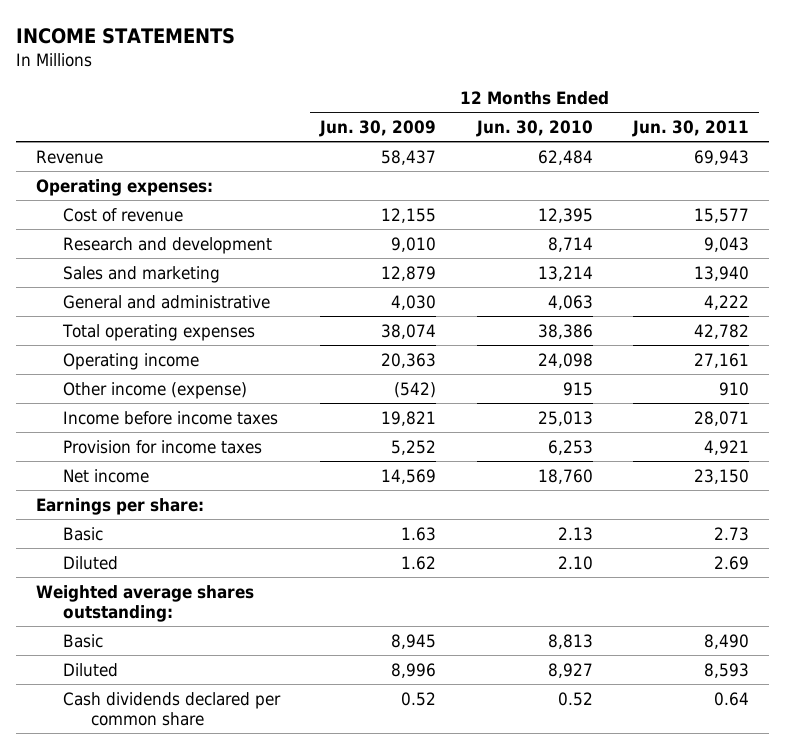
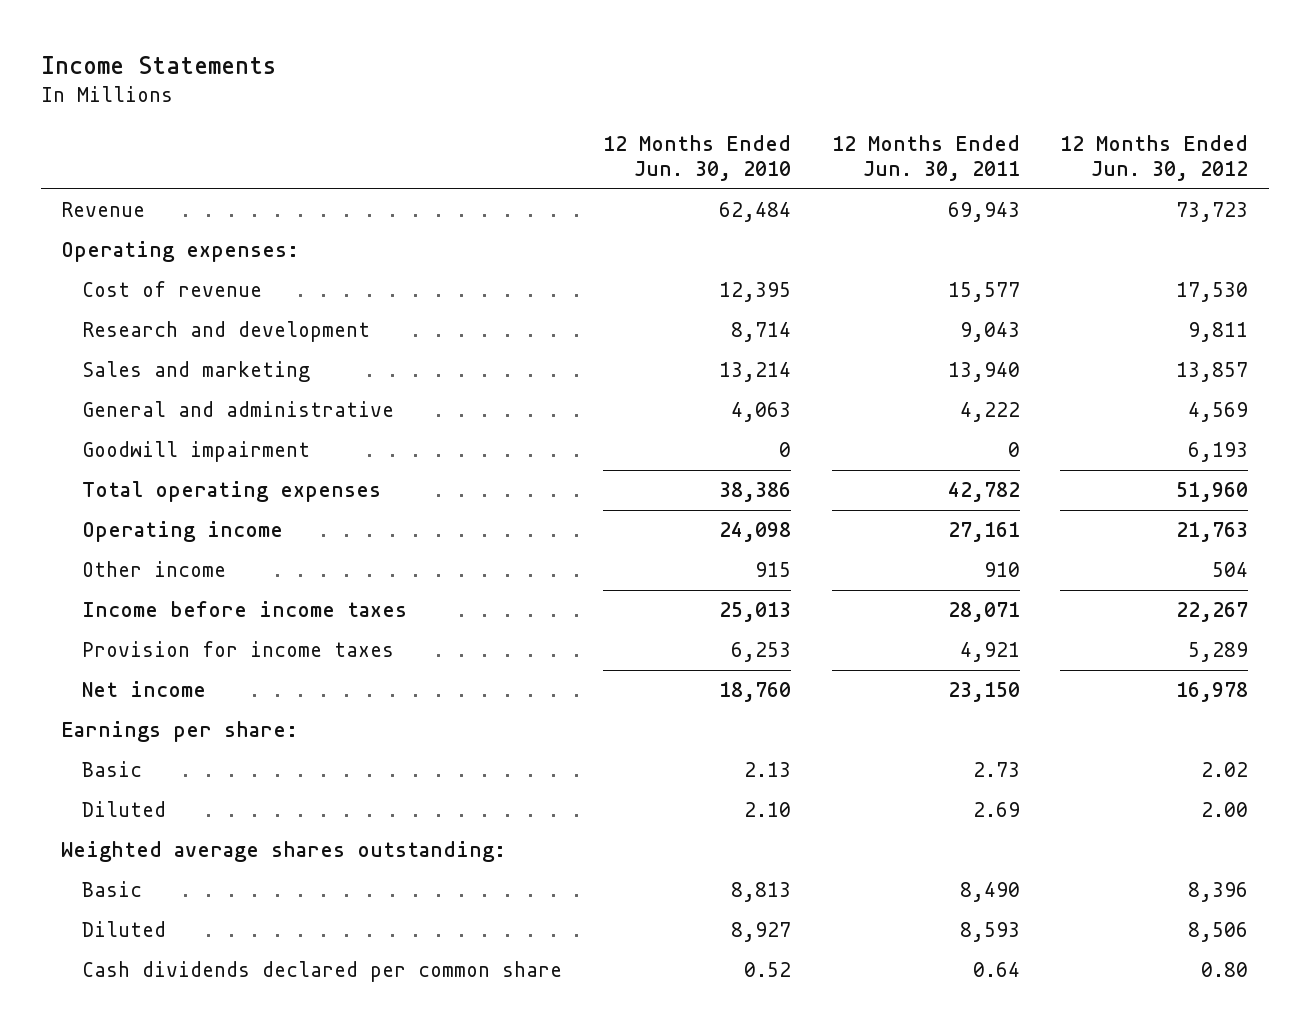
- INCOME STATEMENTS
+ Income Statements
- | 12 Months Ended Jun. 30, 2009 | 12 Months Ended Jun. 30, 2010 | 12 Months Ended Jun. 30, 2011
+ | 12 Months Ended Jun. 30, 2010 | 12 Months Ended Jun. 30, 2011 | 12 Months Ended Jun. 30, 2012
+ Goodwill impairment | 0 | 0 | 6,193
- Other income (expense) | (542) | 915 | 910
+ Other income | 915 | 910 | 504

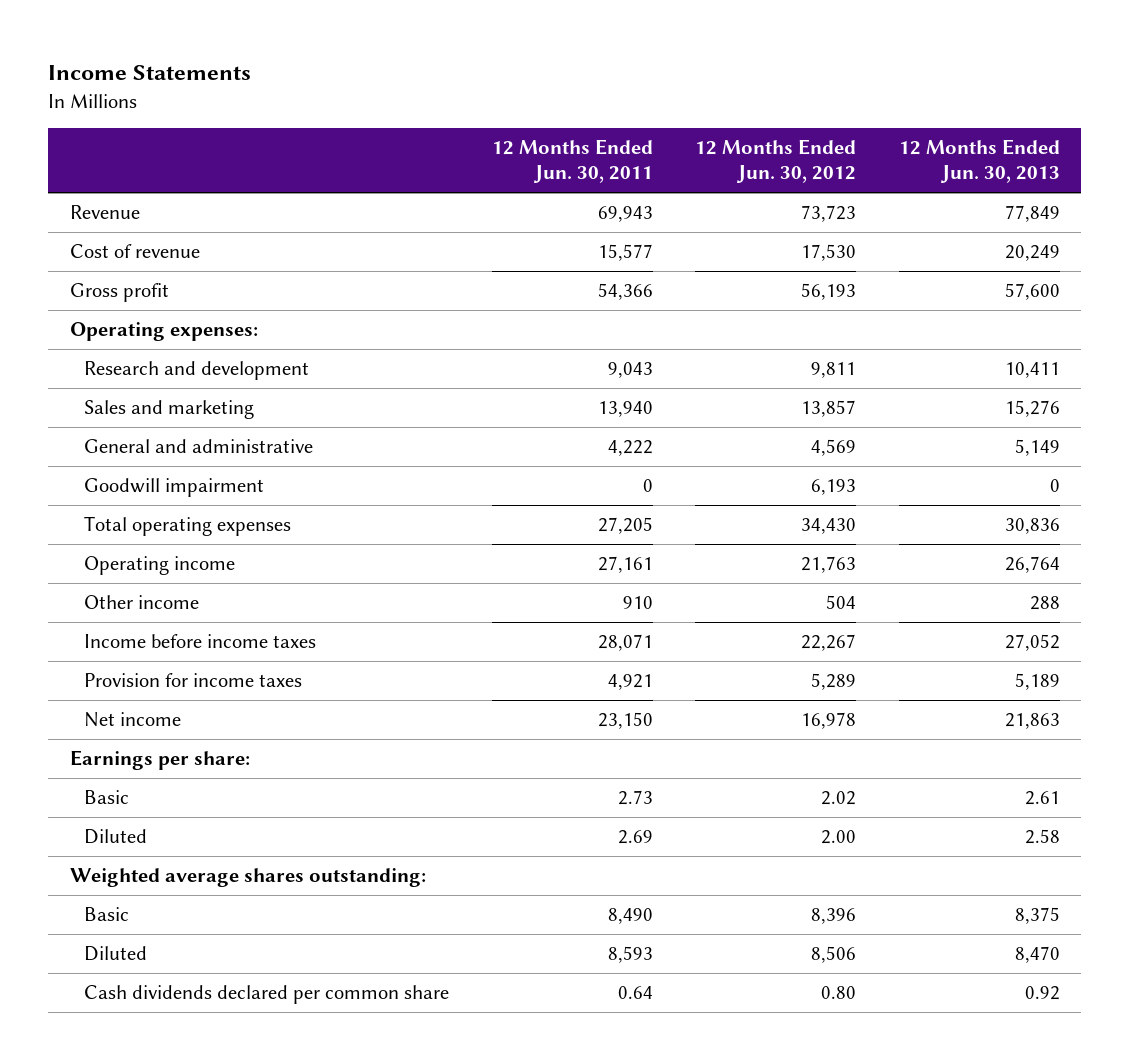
- | 12 Months Ended Jun. 30, 2010 | 12 Months Ended Jun. 30, 2011 | 12 Months Ended Jun. 30, 2012
+ | 12 Months Ended Jun. 30, 2011 | 12 Months Ended Jun. 30, 2012 | 12 Months Ended Jun. 30, 2013
+ Gross profit | 54,366 | 56,193 | 57,600
moved down: Operating expenses:
- Total operating expenses | 38,386 | 42,782 | 51,960
+ Total operating expenses | 27,205 | 34,430 | 30,836

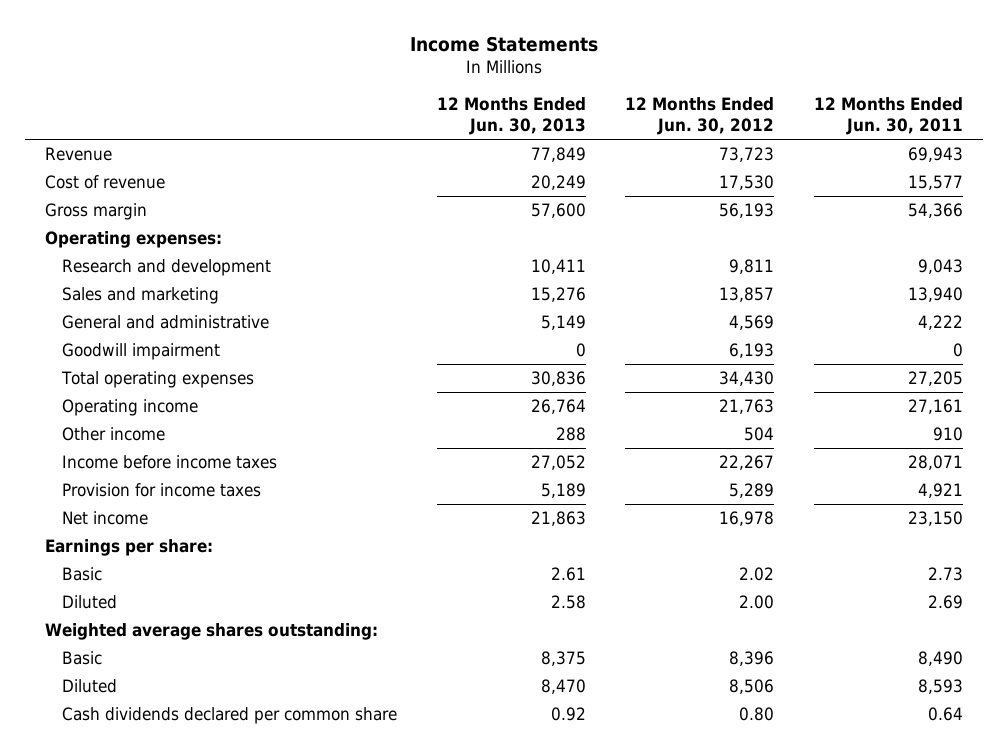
- | 12 Months Ended Jun. 30, 2011 | 12 Months Ended Jun. 30, 2012 | 12 Months Ended Jun. 30, 2013
+ | 12 Months Ended Jun. 30, 2013 | 12 Months Ended Jun. 30, 2012 | 12 Months Ended Jun. 30, 2011
- Gross profit | 54,366 | 56,193 | 57,600
+ Gross margin | 57,600 | 56,193 | 54,366

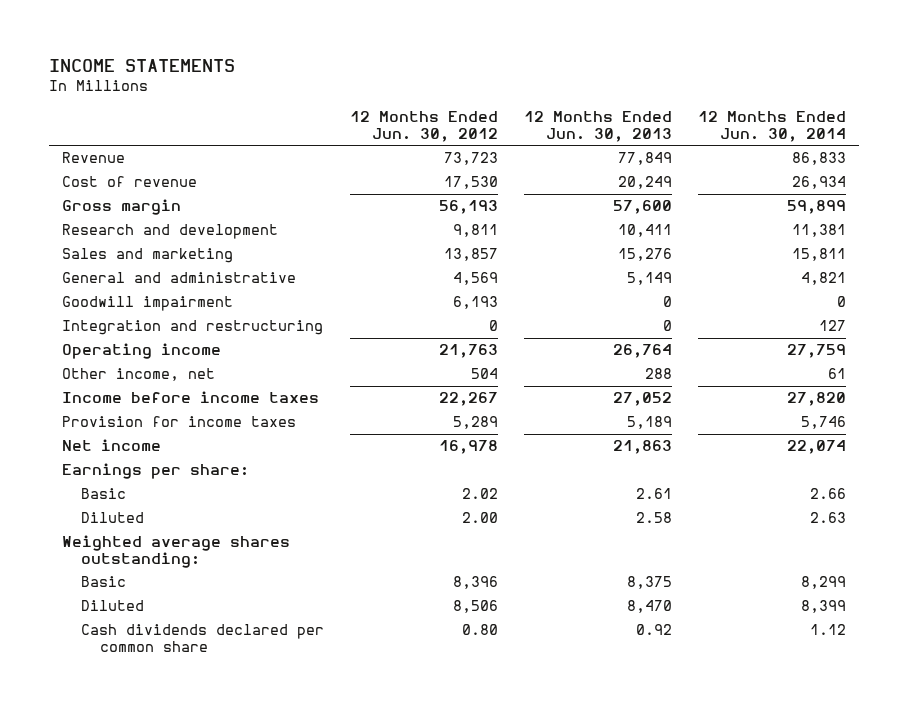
- Income Statements
+ INCOME STATEMENTS
- | 12 Months Ended Jun. 30, 2013 | 12 Months Ended Jun. 30, 2012 | 12 Months Ended Jun. 30, 2011
+ | 12 Months Ended Jun. 30, 2012 | 12 Months Ended Jun. 30, 2013 | 12 Months Ended Jun. 30, 2014
- Operating expenses:
- Total operating expenses | 30,836 | 34,430 | 27,205
+ Integration and restructuring | 0 | 0 | 127
- Other income | 288 | 504 | 910
+ Other income, net | 504 | 288 | 61

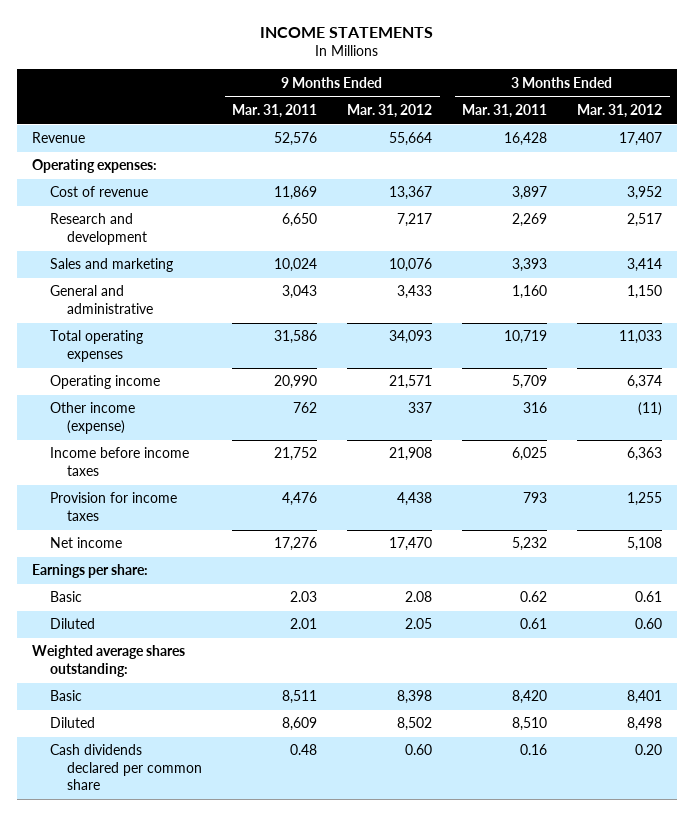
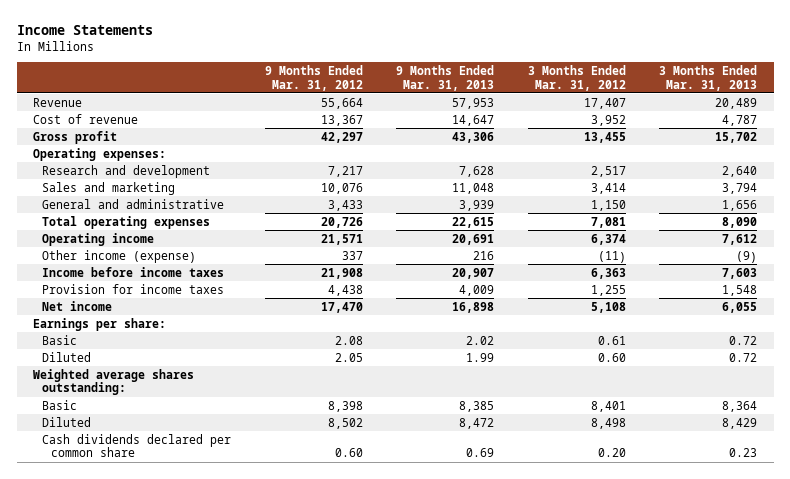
- INCOME STATEMENTS
+ Income Statements
- | 9 Months Ended Mar. 31, 2011 | 9 Months Ended Mar. 31, 2012 | 3 Months Ended Mar. 31, 2011 | 3 Months Ended Mar. 31, 2012
+ | 9 Months Ended Mar. 31, 2012 | 9 Months Ended Mar. 31, 2013 | 3 Months Ended Mar. 31, 2012 | 3 Months Ended Mar. 31, 2013
+ Gross profit | 42,297 | 43,306 | 13,455 | 15,702
moved down: Operating expenses:
- Total operating expenses | 31,586 | 34,093 | 10,719 | 11,033
+ Total operating expenses | 20,726 | 22,615 | 7,081 | 8,090

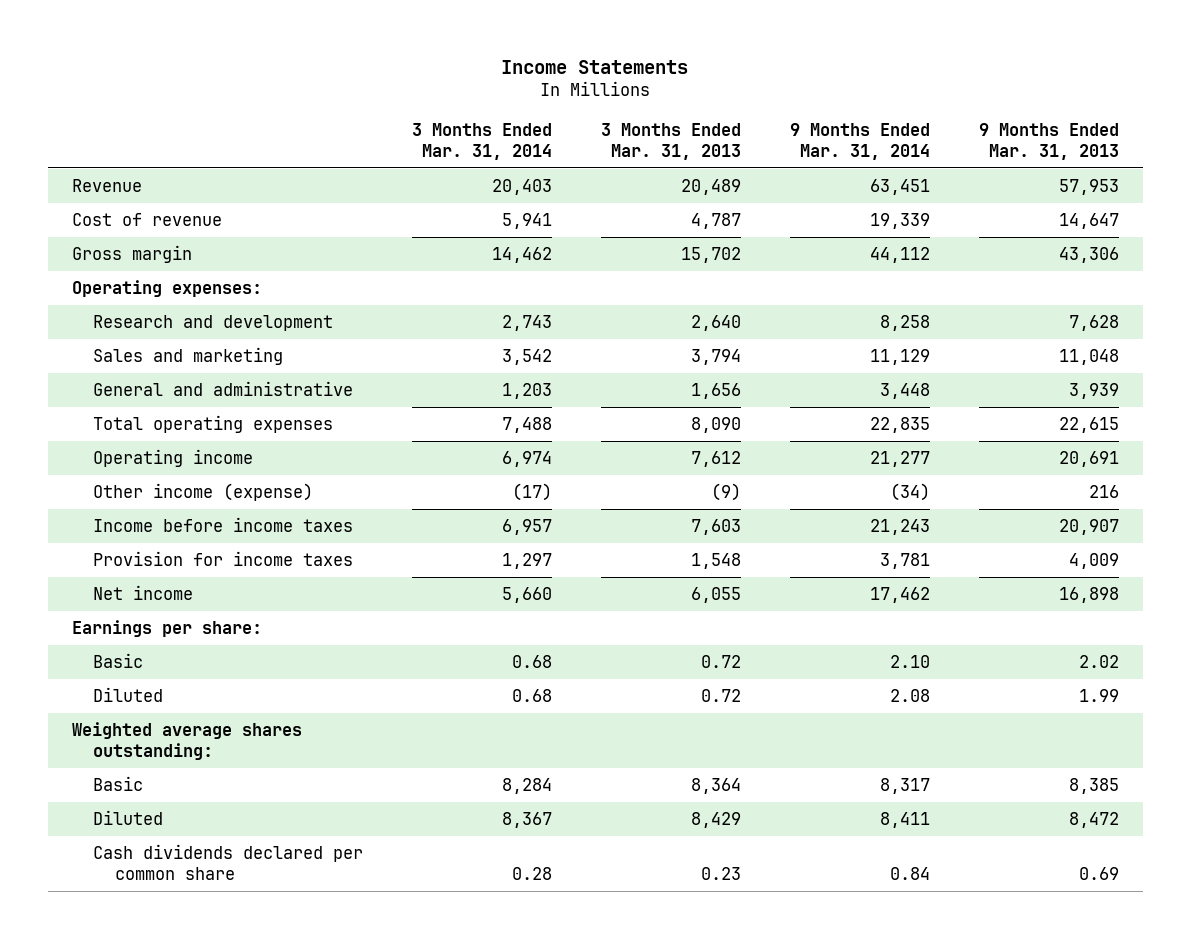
- | 9 Months Ended Mar. 31, 2012 | 9 Months Ended Mar. 31, 2013 | 3 Months Ended Mar. 31, 2012 | 3 Months Ended Mar. 31, 2013
+ | 3 Months Ended Mar. 31, 2014 | 3 Months Ended Mar. 31, 2013 | 9 Months Ended Mar. 31, 2014 | 9 Months Ended Mar. 31, 2013
- Gross profit | 42,297 | 43,306 | 13,455 | 15,702
+ Gross margin | 14,462 | 15,702 | 44,112 | 43,306

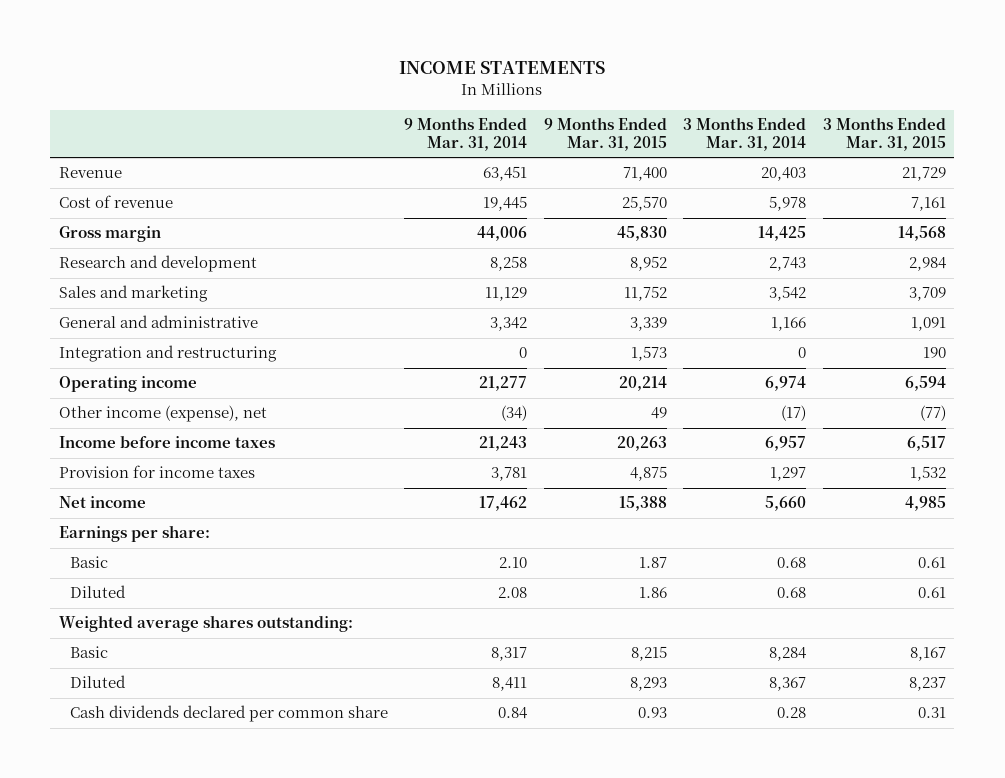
- Income Statements
+ INCOME STATEMENTS
- | 3 Months Ended Mar. 31, 2014 | 3 Months Ended Mar. 31, 2013 | 9 Months Ended Mar. 31, 2014 | 9 Months Ended Mar. 31, 2013
+ | 9 Months Ended Mar. 31, 2014 | 9 Months Ended Mar. 31, 2015 | 3 Months Ended Mar. 31, 2014 | 3 Months Ended Mar. 31, 2015
- Cost of revenue | 5,941 | 4,787 | 19,339 | 14,647
- Gross margin | 14,462 | 15,702 | 44,112 | 43,306
- Operating expenses:
+ Cost of revenue | 19,445 | 25,570 | 5,978 | 7,161
+ Gross margin | 44,006 | 45,830 | 14,425 | 14,568
- General and administrative | 1,203 | 1,656 | 3,448 | 3,939
- Total operating expenses | 7,488 | 8,090 | 22,835 | 22,615
+ General and administrative | 3,342 | 3,339 | 1,166 | 1,091
+ Integration and restructuring | 0 | 1,573 | 0 | 190
- Other income (expense) | (17) | (9) | (34) | 216
+ Other income (expense), net | (34) | 49 | (17) | (77)

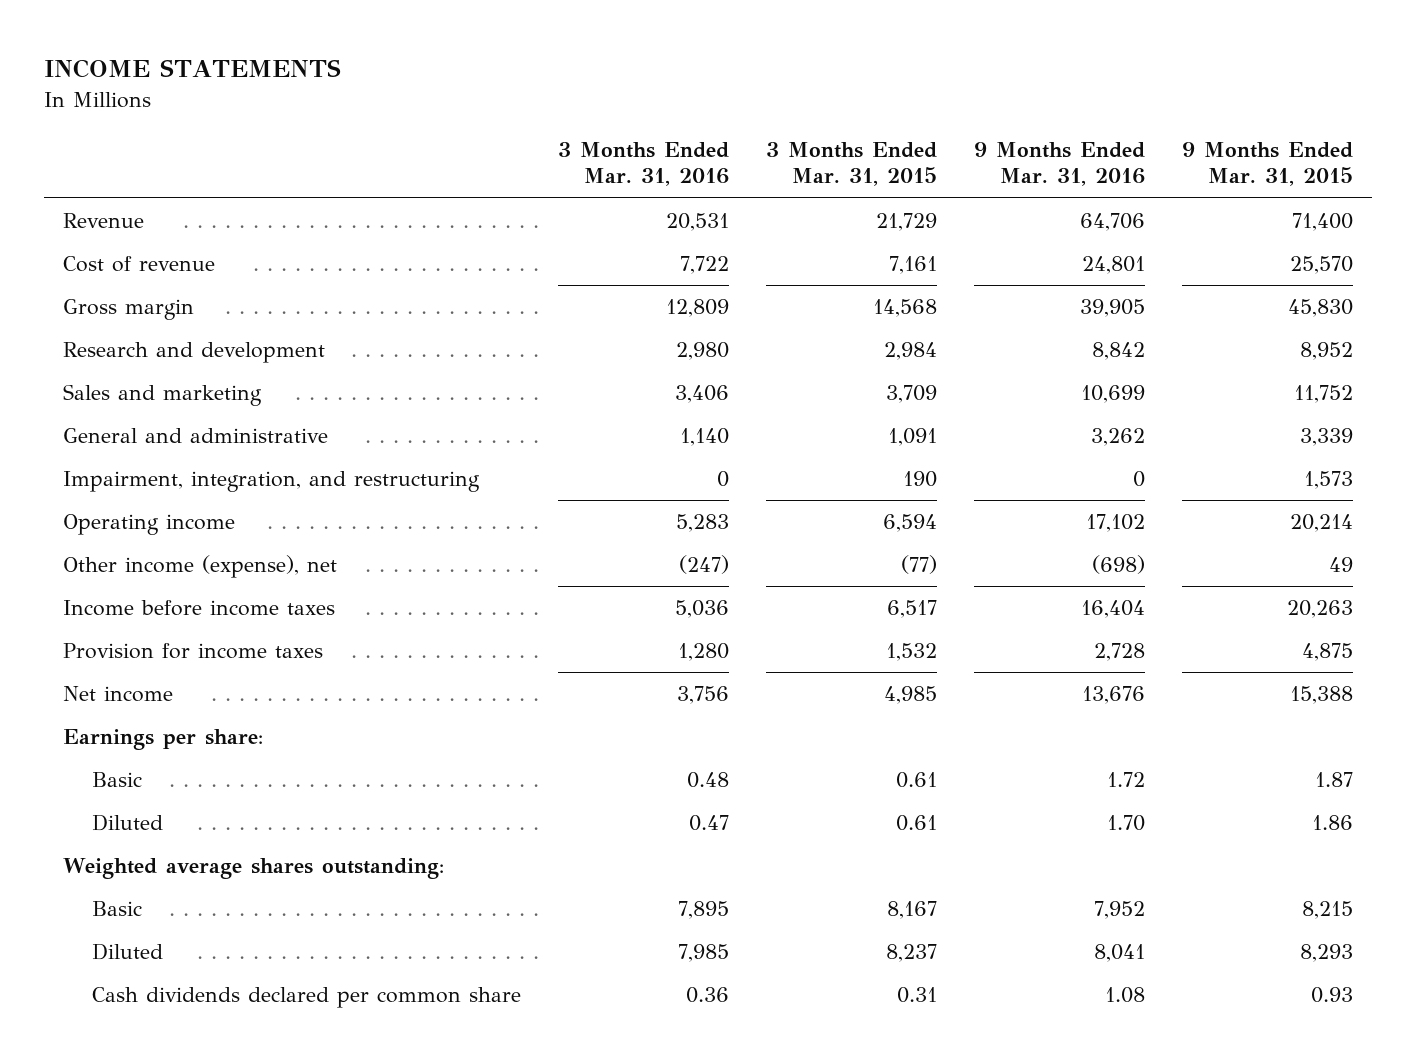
- | 9 Months Ended Mar. 31, 2014 | 9 Months Ended Mar. 31, 2015 | 3 Months Ended Mar. 31, 2014 | 3 Months Ended Mar. 31, 2015
+ | 3 Months Ended Mar. 31, 2016 | 3 Months Ended Mar. 31, 2015 | 9 Months Ended Mar. 31, 2016 | 9 Months Ended Mar. 31, 2015
- Integration and restructuring | 0 | 1,573 | 0 | 190
+ Impairment, integration, and restructuring | 0 | 190 | 0 | 1,573

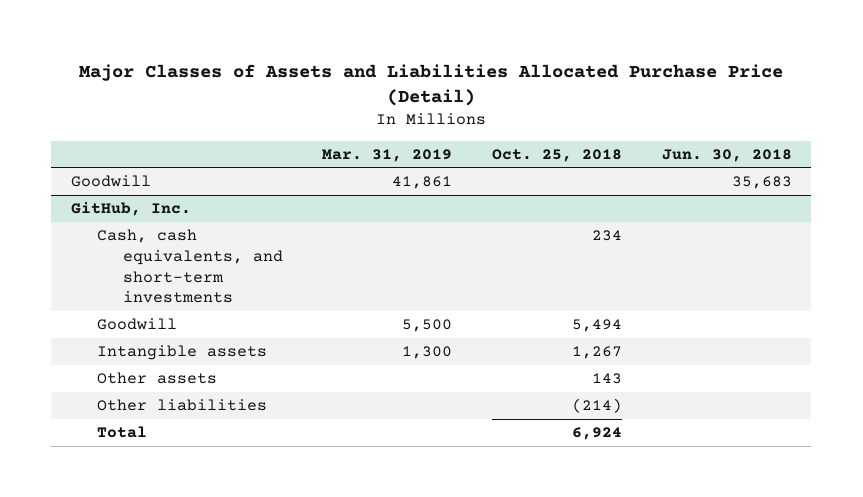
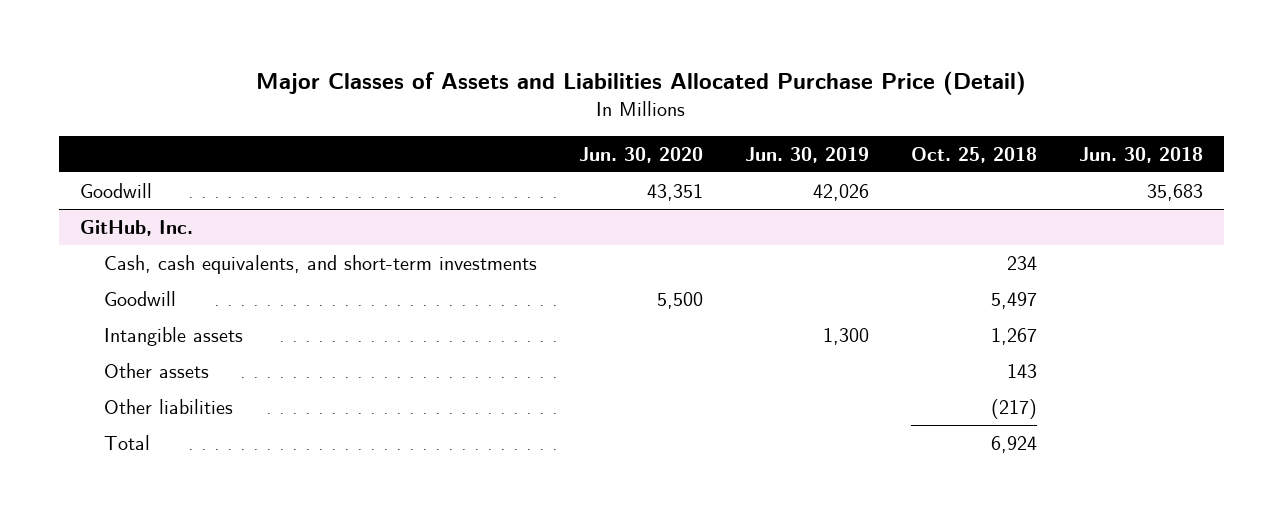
- | Mar. 31, 2019 | Oct. 25, 2018 | Jun. 30, 2018
+ | Jun. 30, 2020 | Jun. 30, 2019 | Oct. 25, 2018 | Jun. 30, 2018
@ GitHub, Inc.
- Goodwill | 5,500 | 5,494 |
+ Goodwill | 5,500 | | 5,497 |
- Other liabilities | | (214) |
+ Other liabilities | | | (217) |

